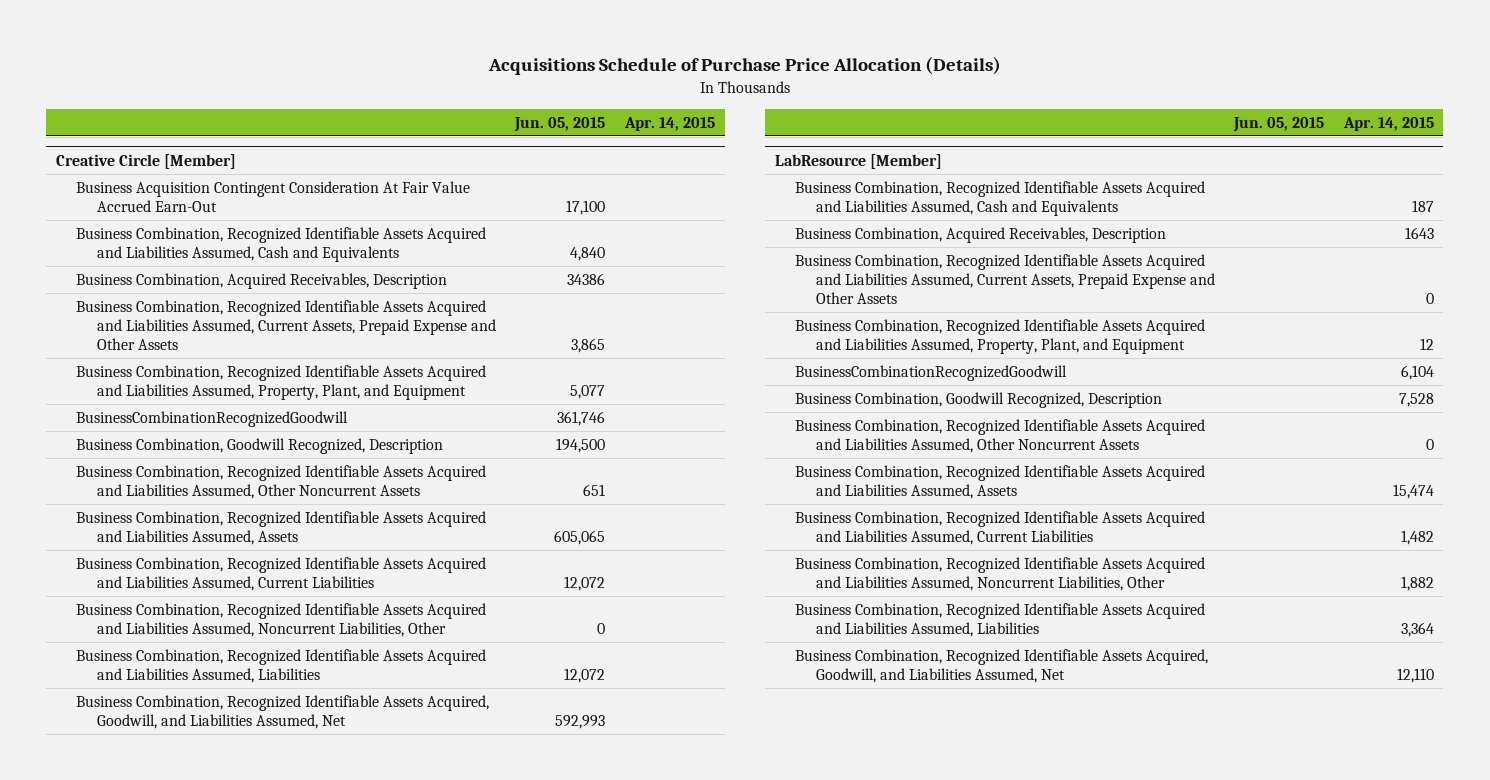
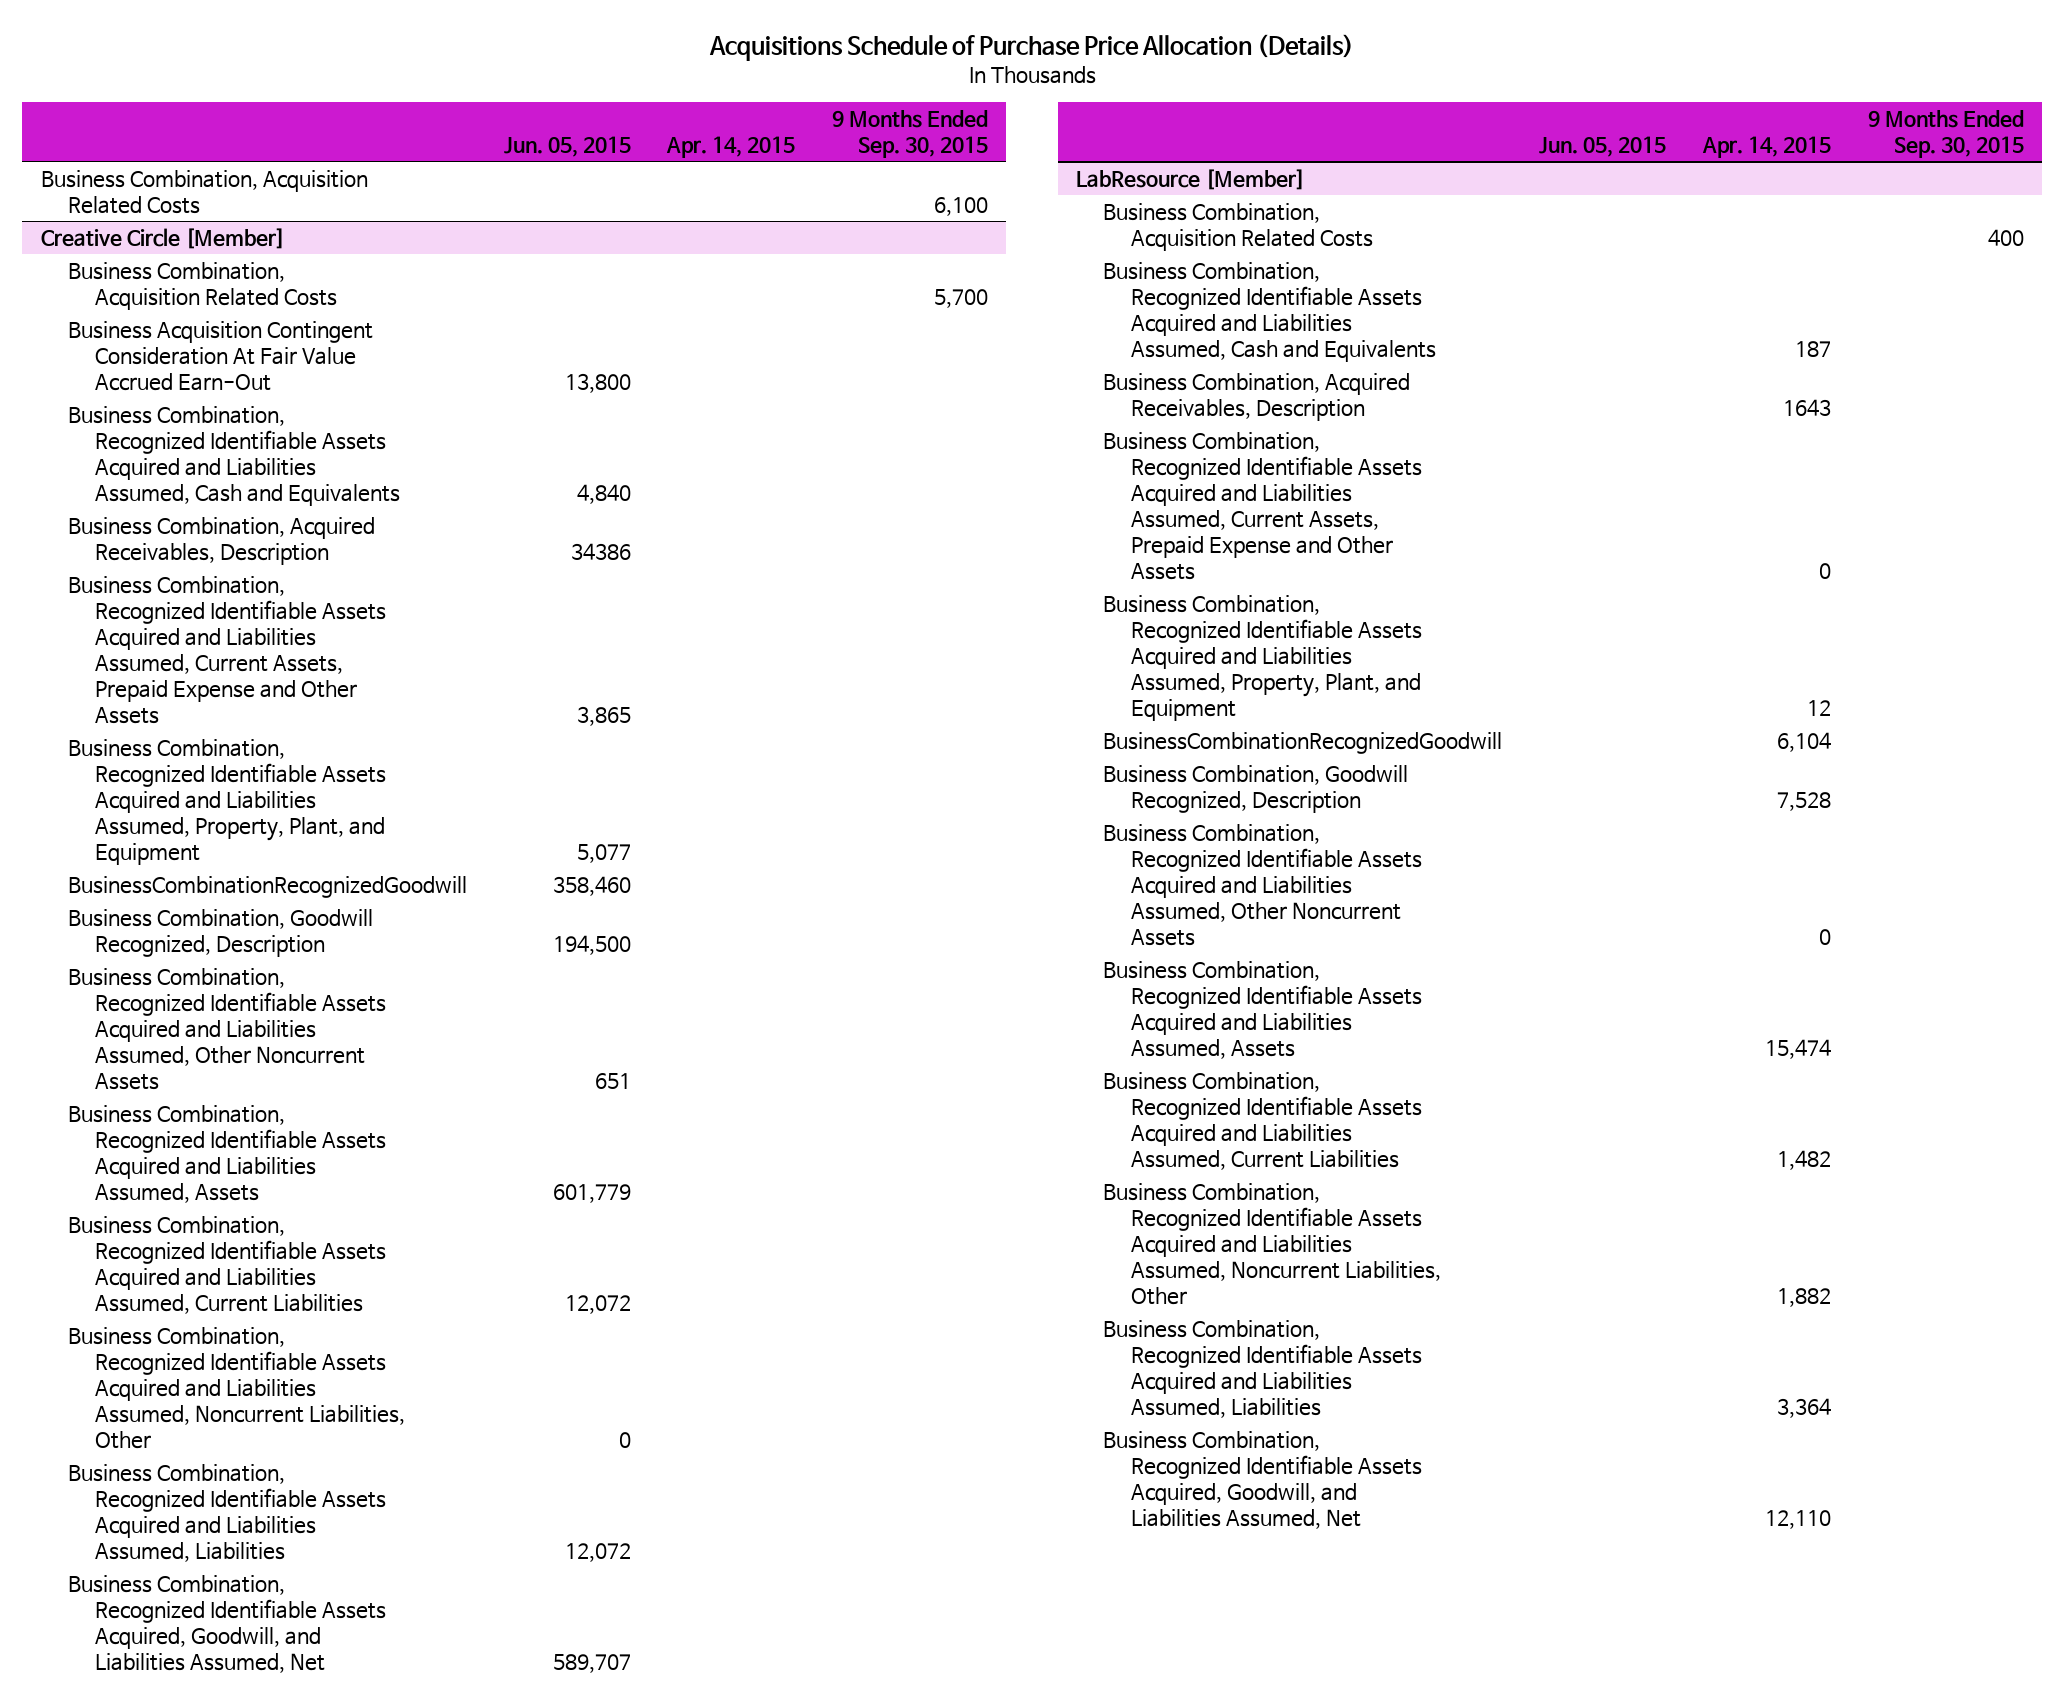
- | Jun. 05, 2015 | Apr. 14, 2015
+ | Jun. 05, 2015 | Apr. 14, 2015 | 9 Months Ended Sep. 30, 2015
+ Business Combination, Acquisition Related Costs | | | 6,100
@ Creative Circle [Member]
- Business Acquisition Contingent Consideration At Fair Value Accrued Earn-Out | 17,100 |
+ Business Combination, Acquisition Related Costs | | | 5,700
+ Business Acquisition Contingent Consideration At Fair Value Accrued Earn-Out | 13,800 | |
- BusinessCombinationRecognizedGoodwill | 361,746 |
+ BusinessCombinationRecognizedGoodwill | 358,460 | |
- Business Combination, Recognized Identifiable Assets Acquired and Liabilities Assumed, Assets | 605,065 |
+ Business Combination, Recognized Identifiable Assets Acquired and Liabilities Assumed, Assets | 601,779 | |
- Business Combination, Recognized Identifiable Assets Acquired, Goodwill, and Liabilities Assumed, Net | 592,993 |
+ Business Combination, Recognized Identifiable Assets Acquired, Goodwill, and Liabilities Assumed, Net | 589,707 | |
@ LabResource [Member]
+ Business Combination, Acquisition Related Costs | | | 400

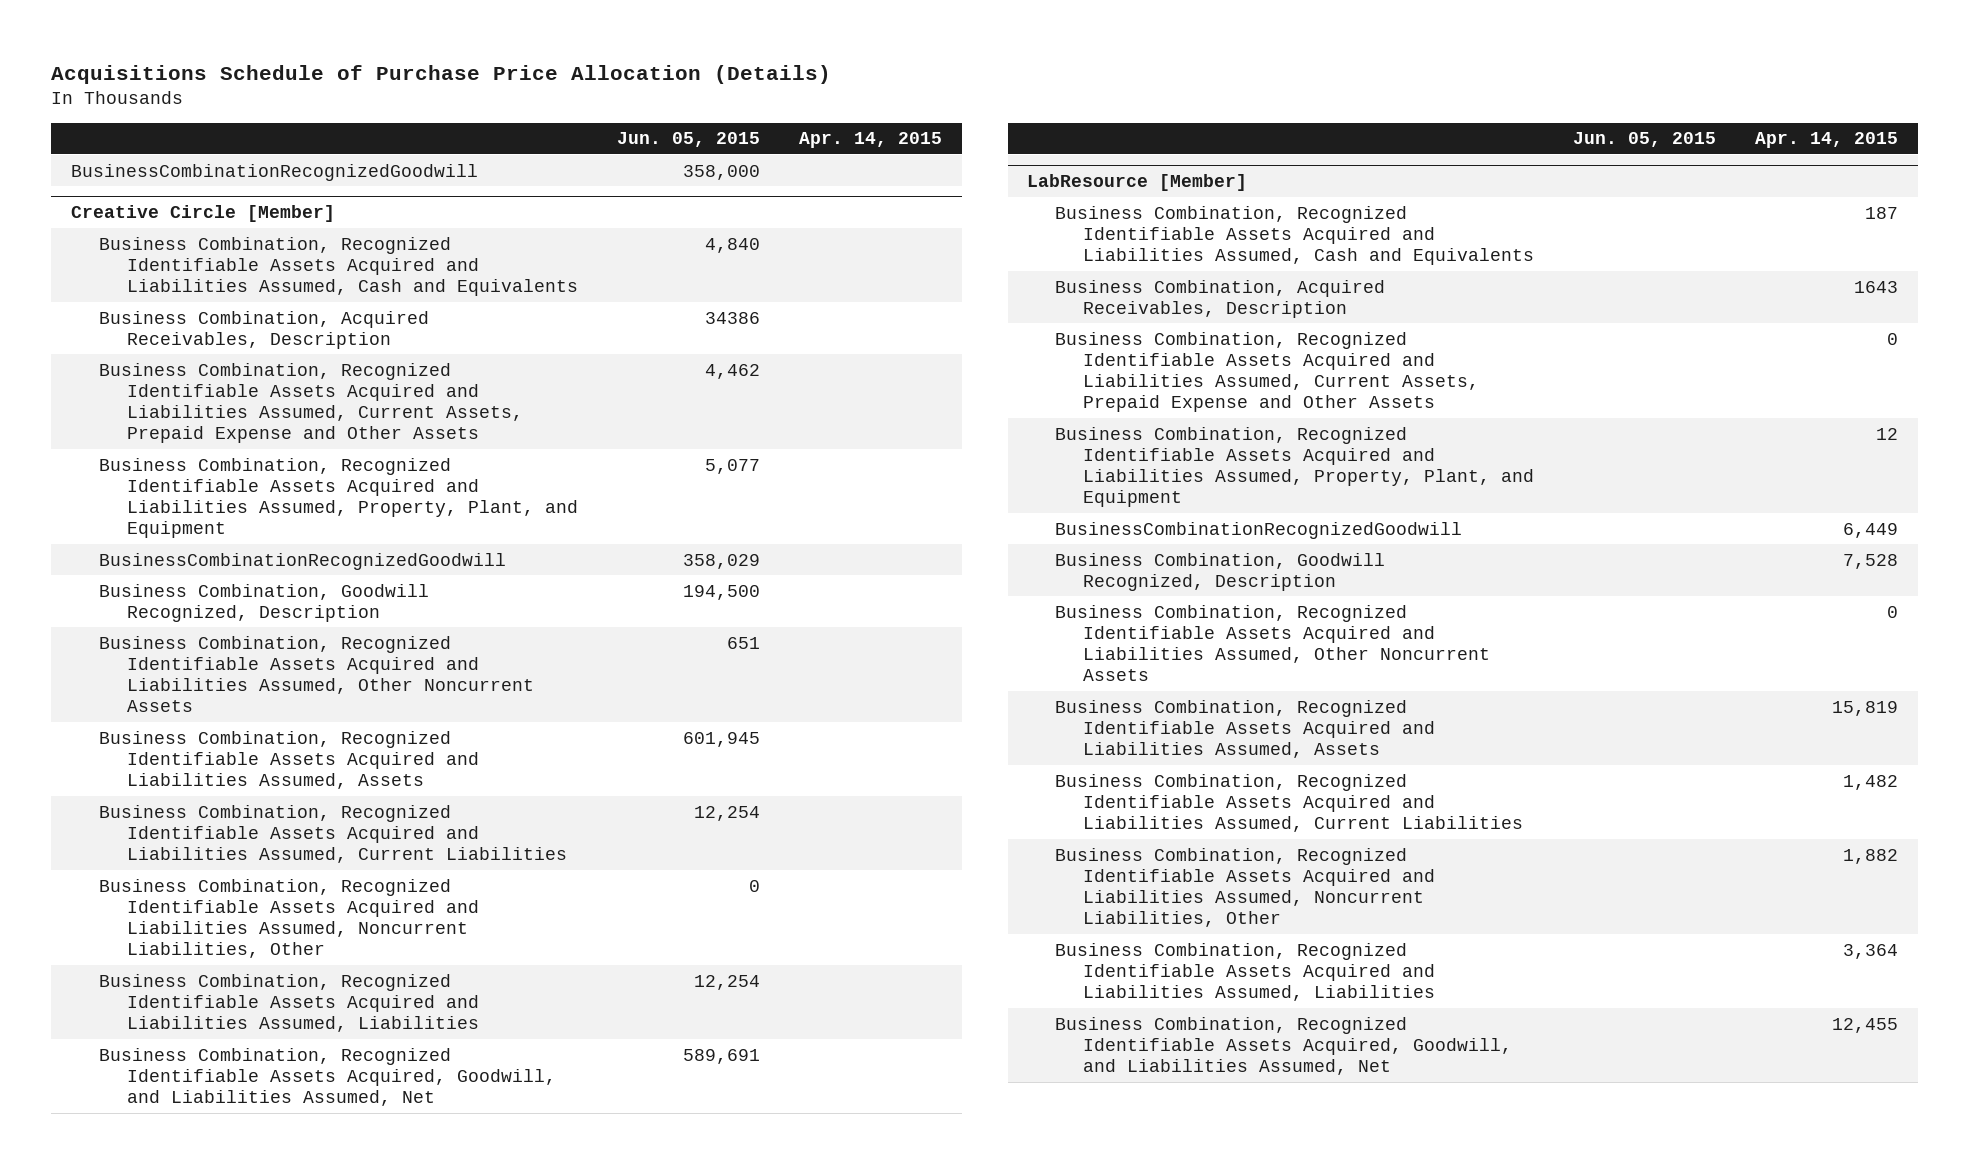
- | Jun. 05, 2015 | Apr. 14, 2015 | 9 Months Ended Sep. 30, 2015
+ | Jun. 05, 2015 | Apr. 14, 2015
- Business Combination, Acquisition Related Costs | | | 6,100
+ BusinessCombinationRecognizedGoodwill | 358,000 |
@ Creative Circle [Member]
- Business Combination, Acquisition Related Costs | | | 5,700
- Business Acquisition Contingent Consideration At Fair Value Accrued Earn-Out | 13,800 | |
- Business Combination, Recognized Identifiable Assets Acquired and Liabilities Assumed, Current Assets, Prepaid Expense and Other Assets | 3,865 | |
+ Business Combination, Recognized Identifiable Assets Acquired and Liabilities Assumed, Current Assets, Prepaid Expense and Other Assets | 4,462 |
- BusinessCombinationRecognizedGoodwill | 358,460 | |
+ BusinessCombinationRecognizedGoodwill | 358,029 |
- Business Combination, Recognized Identifiable Assets Acquired and Liabilities Assumed, Assets | 601,779 | |
- Business Combination, Recognized Identifiable Assets Acquired and Liabilities Assumed, Current Liabilities | 12,072 | |
+ Business Combination, Recognized Identifiable Assets Acquired and Liabilities Assumed, Assets | 601,945 |
+ Business Combination, Recognized Identifiable Assets Acquired and Liabilities Assumed, Current Liabilities | 12,254 |
- Business Combination, Recognized Identifiable Assets Acquired and Liabilities Assumed, Liabilities | 12,072 | |
- Business Combination, Recognized Identifiable Assets Acquired, Goodwill, and Liabilities Assumed, Net | 589,707 | |
+ Business Combination, Recognized Identifiable Assets Acquired and Liabilities Assumed, Liabilities | 12,254 |
+ Business Combination, Recognized Identifiable Assets Acquired, Goodwill, and Liabilities Assumed, Net | 589,691 |
@ LabResource [Member]
- Business Combination, Acquisition Related Costs | | | 400
- BusinessCombinationRecognizedGoodwill | | 6,104 |
+ BusinessCombinationRecognizedGoodwill | | 6,449
- Business Combination, Recognized Identifiable Assets Acquired and Liabilities Assumed, Assets | | 15,474 |
+ Business Combination, Recognized Identifiable Assets Acquired and Liabilities Assumed, Assets | | 15,819
- Business Combination, Recognized Identifiable Assets Acquired, Goodwill, and Liabilities Assumed, Net | | 12,110 |
+ Business Combination, Recognized Identifiable Assets Acquired, Goodwill, and Liabilities Assumed, Net | | 12,455

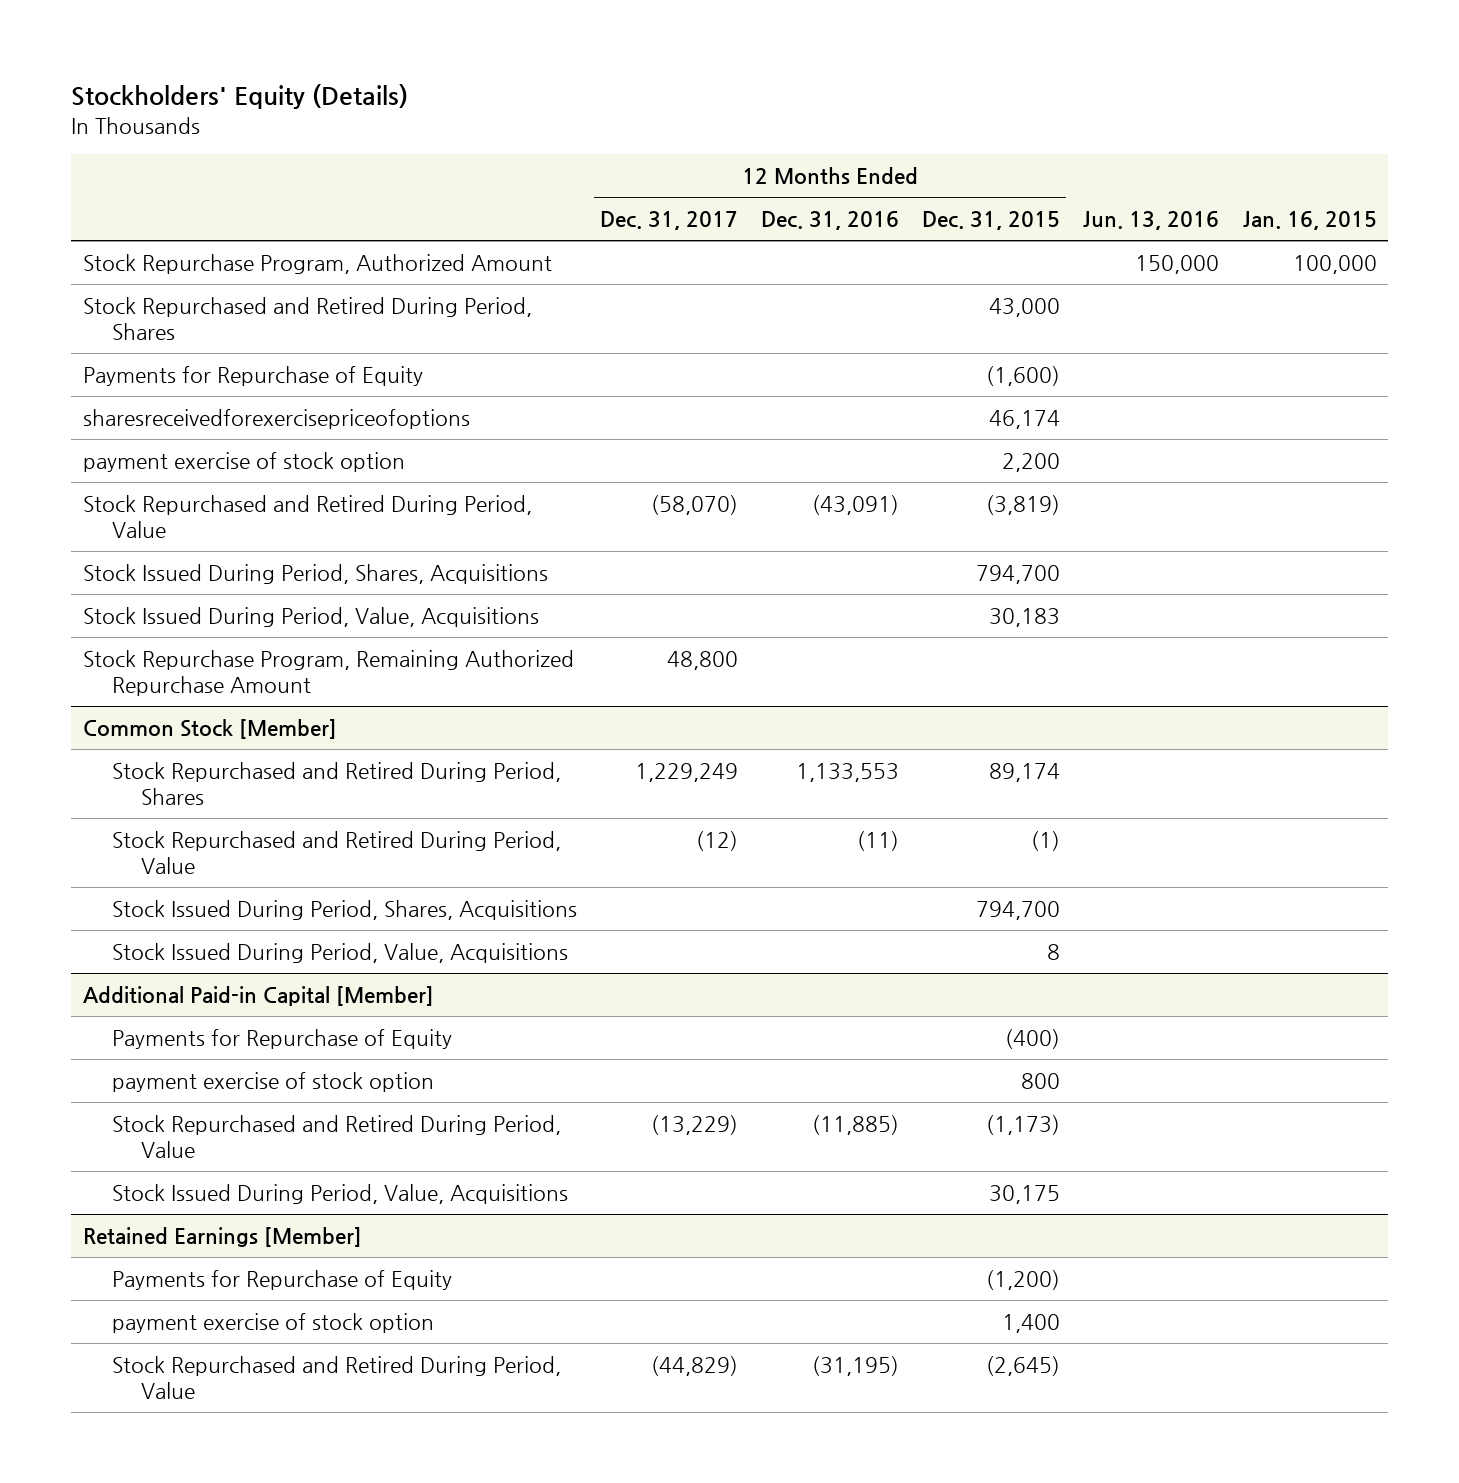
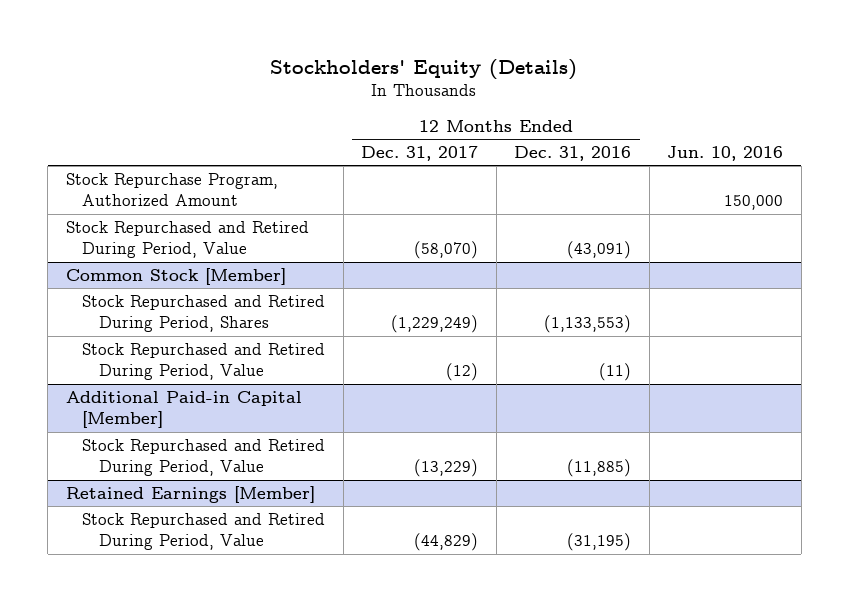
- | 12 Months Ended Dec. 31, 2017 | 12 Months Ended Dec. 31, 2016 | 12 Months Ended Dec. 31, 2015 | Jun. 13, 2016 | Jan. 16, 2015
+ | 12 Months Ended Dec. 31, 2017 | 12 Months Ended Dec. 31, 2016 | Jun. 10, 2016
- Stock Repurchased and Retired During Period, Shares | | | 43,000 | |
- Payments for Repurchase of Equity | | | (1,600) | |
- sharesreceivedforexercisepriceofoptions | | | 46,174 | |
- payment exercise of stock option | | | 2,200 | |
- Stock Issued During Period, Shares, Acquisitions | | | 794,700 | |
- Stock Issued During Period, Value, Acquisitions | | | 30,183 | |
- Stock Repurchase Program, Remaining Authorized Repurchase Amount | 48,800 | | | |
@ Common Stock [Member]
- Stock Repurchased and Retired During Period, Shares | 1,229,249 | 1,133,553 | 89,174 | |
+ Stock Repurchased and Retired During Period, Shares | (1,229,249) | (1,133,553) |
- Stock Issued During Period, Shares, Acquisitions | | | 794,700 | |
- Stock Issued During Period, Value, Acquisitions | | | 8 | |
@ Additional Paid-in Capital [Member]
- Payments for Repurchase of Equity | | | (400) | |
- payment exercise of stock option | | | 800 | |
- Stock Issued During Period, Value, Acquisitions | | | 30,175 | |
@ Retained Earnings [Member]
- Payments for Repurchase of Equity | | | (1,200) | |
- payment exercise of stock option | | | 1,400 | |

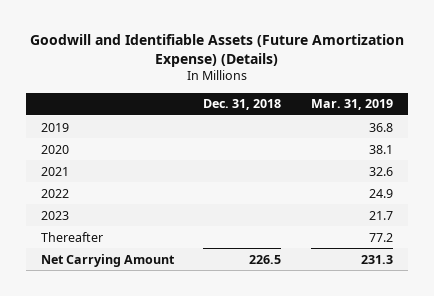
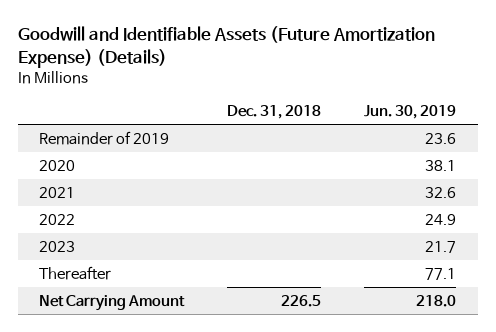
- | Dec. 31, 2018 | Mar. 31, 2019
+ | Dec. 31, 2018 | Jun. 30, 2019
- 2019 | | 36.8
+ Remainder of 2019 | | 23.6

